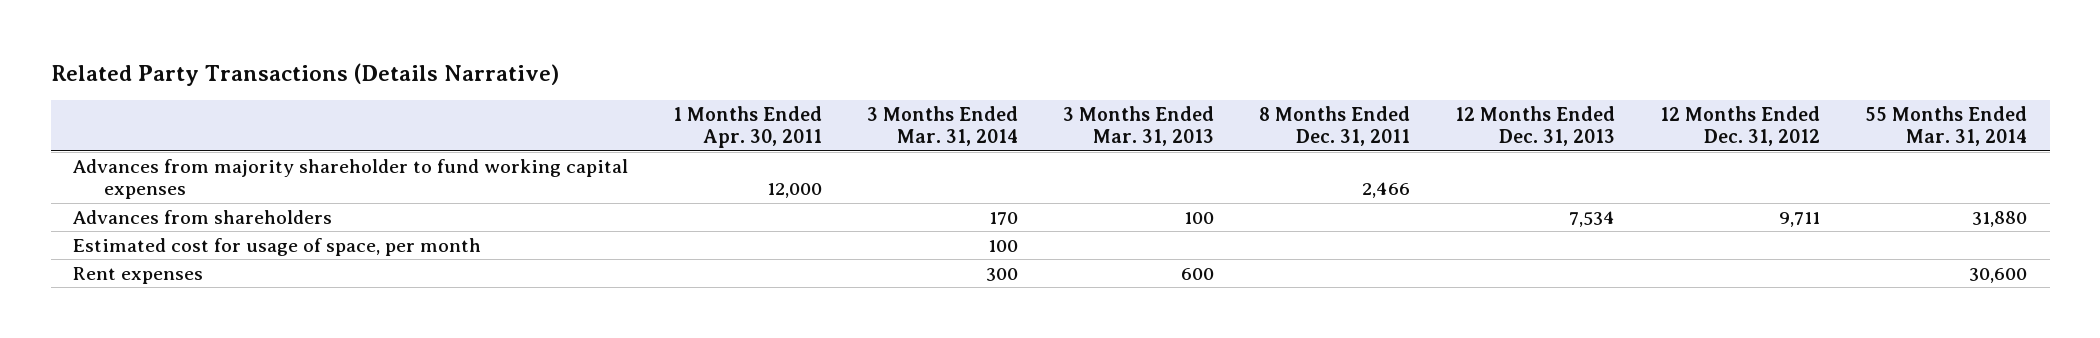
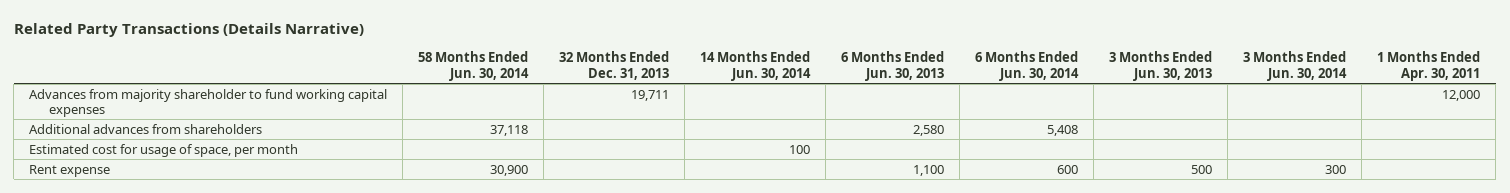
- | 1 Months Ended Apr. 30, 2011 | 3 Months Ended Mar. 31, 2014 | 3 Months Ended Mar. 31, 2013 | 8 Months Ended Dec. 31, 2011 | 12 Months Ended Dec. 31, 2013 | 12 Months Ended Dec. 31, 2012 | 55 Months Ended Mar. 31, 2014
+ | 58 Months Ended Jun. 30, 2014 | 32 Months Ended Dec. 31, 2013 | 14 Months Ended Jun. 30, 2014 | 6 Months Ended Jun. 30, 2013 | 6 Months Ended Jun. 30, 2014 | 3 Months Ended Jun. 30, 2013 | 3 Months Ended Jun. 30, 2014 | 1 Months Ended Apr. 30, 2011
- Advances from shareholders | | 170 | 100 | | 7,534 | 9,711 | 31,880
+ Additional advances from shareholders | 37,118 | | | 2,580 | 5,408 | | |
- Rent expenses | | 300 | 600 | | | | 30,600
+ Rent expense | 30,900 | | | 1,100 | 600 | 500 | 300 |

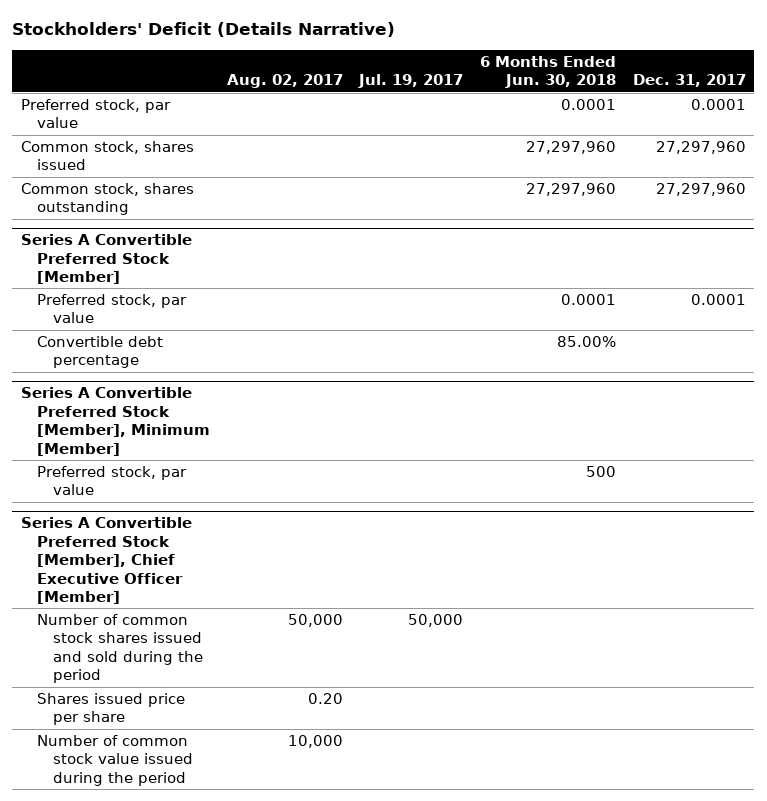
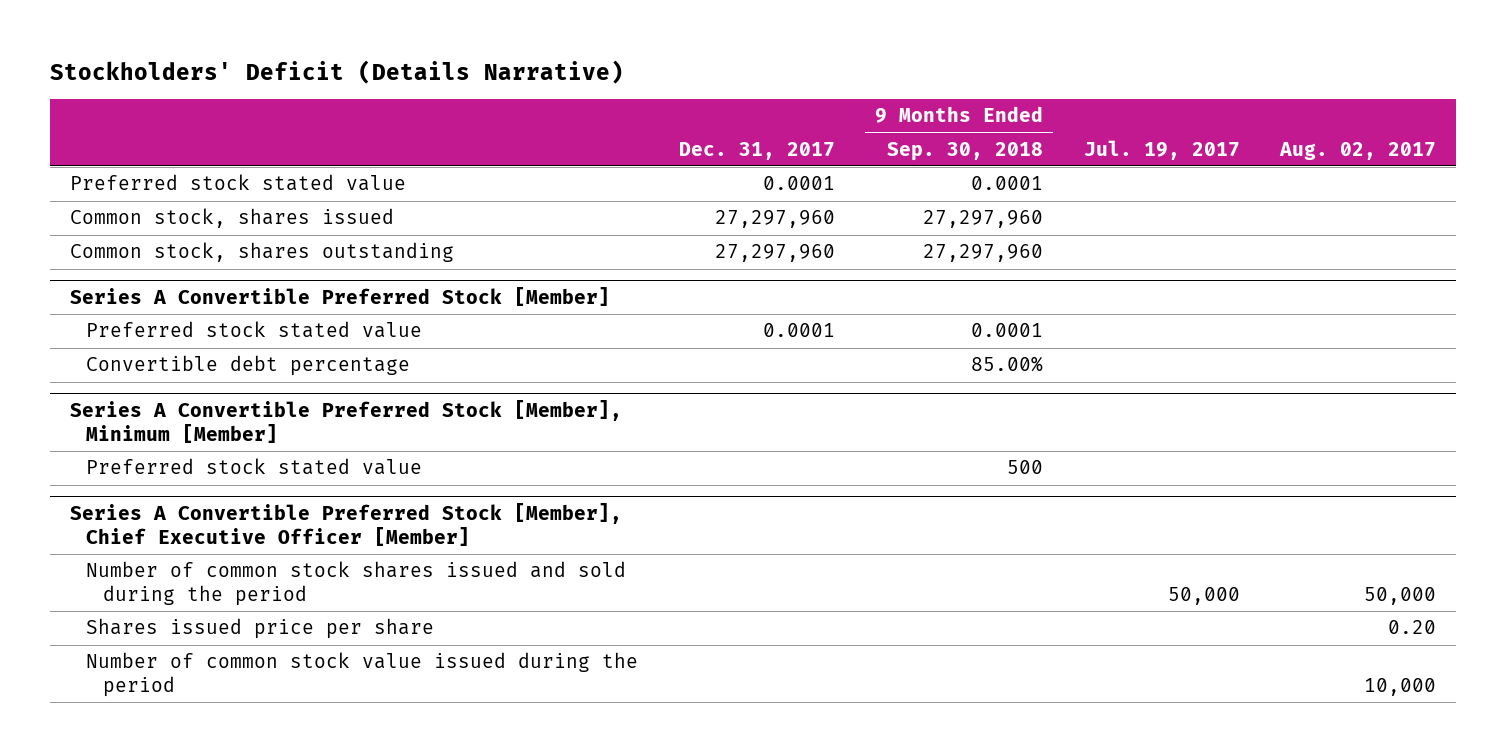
- | Aug. 02, 2017 | Jul. 19, 2017 | 6 Months Ended Jun. 30, 2018 | Dec. 31, 2017
+ | Dec. 31, 2017 | 9 Months Ended Sep. 30, 2018 | Jul. 19, 2017 | Aug. 02, 2017
- Preferred stock, par value | | | 0.0001 | 0.0001
+ Preferred stock stated value | 0.0001 | 0.0001 | |
@ Series A Convertible Preferred Stock [Member]
- Preferred stock, par value | | | 0.0001 | 0.0001
+ Preferred stock stated value | 0.0001 | 0.0001 | |
@ Series A Convertible Preferred Stock [Member], Minimum [Member]
- Preferred stock, par value | | | 500 |
+ Preferred stock stated value | | 500 | |

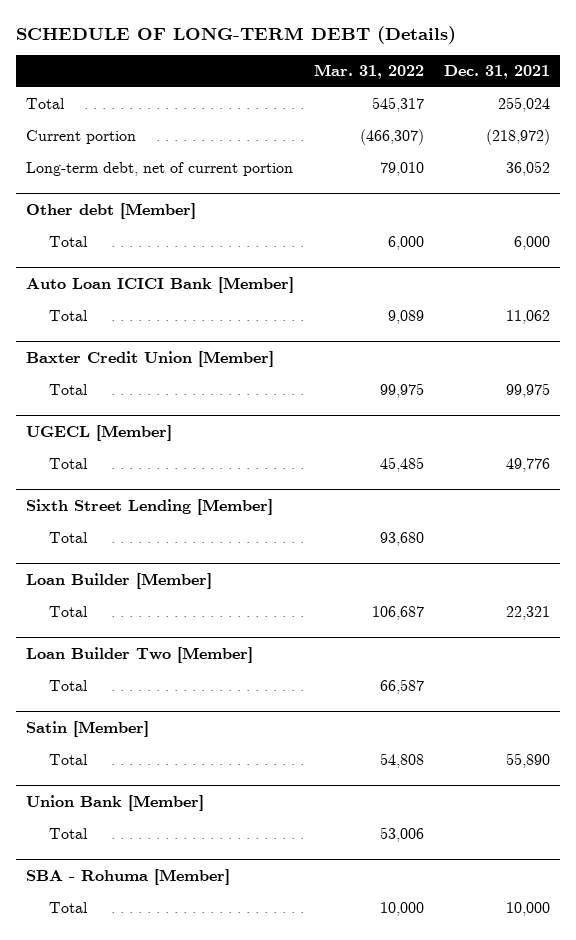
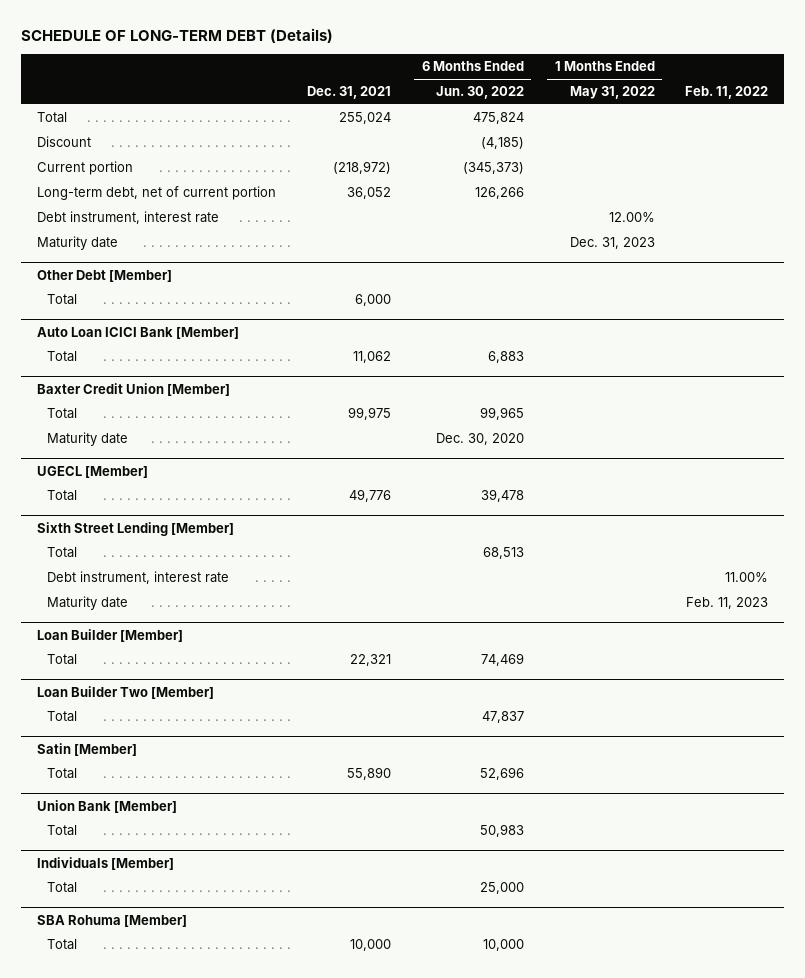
- | Mar. 31, 2022 | Dec. 31, 2021
+ | Dec. 31, 2021 | 6 Months Ended Jun. 30, 2022 | 1 Months Ended May 31, 2022 | Feb. 11, 2022
+ Discount | | (4,185) | |
- Other debt [Member]
+ Debt instrument, interest rate | | | 12.00% |
+ Maturity date | | | Dec. 31, 2023 |
+ Other Debt [Member]
@ Baxter Credit Union [Member]
+ Maturity date | | Dec. 30, 2020 | |
@ Sixth Street Lending [Member]
+ Debt instrument, interest rate | | | | 11.00%
+ Maturity date | | | | Feb. 11, 2023
- SBA - Rohuma [Member]
+ Individuals [Member]
+ Total | | 25,000 | |
+ SBA Rohuma [Member]

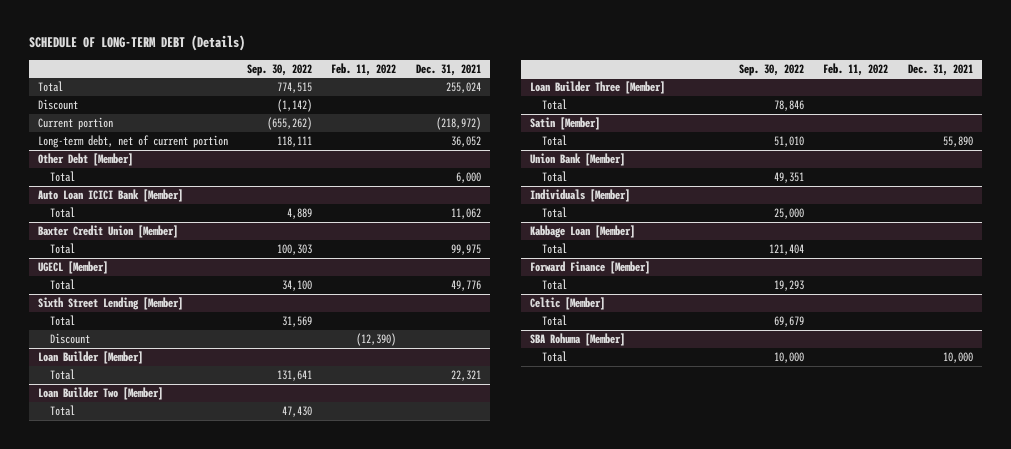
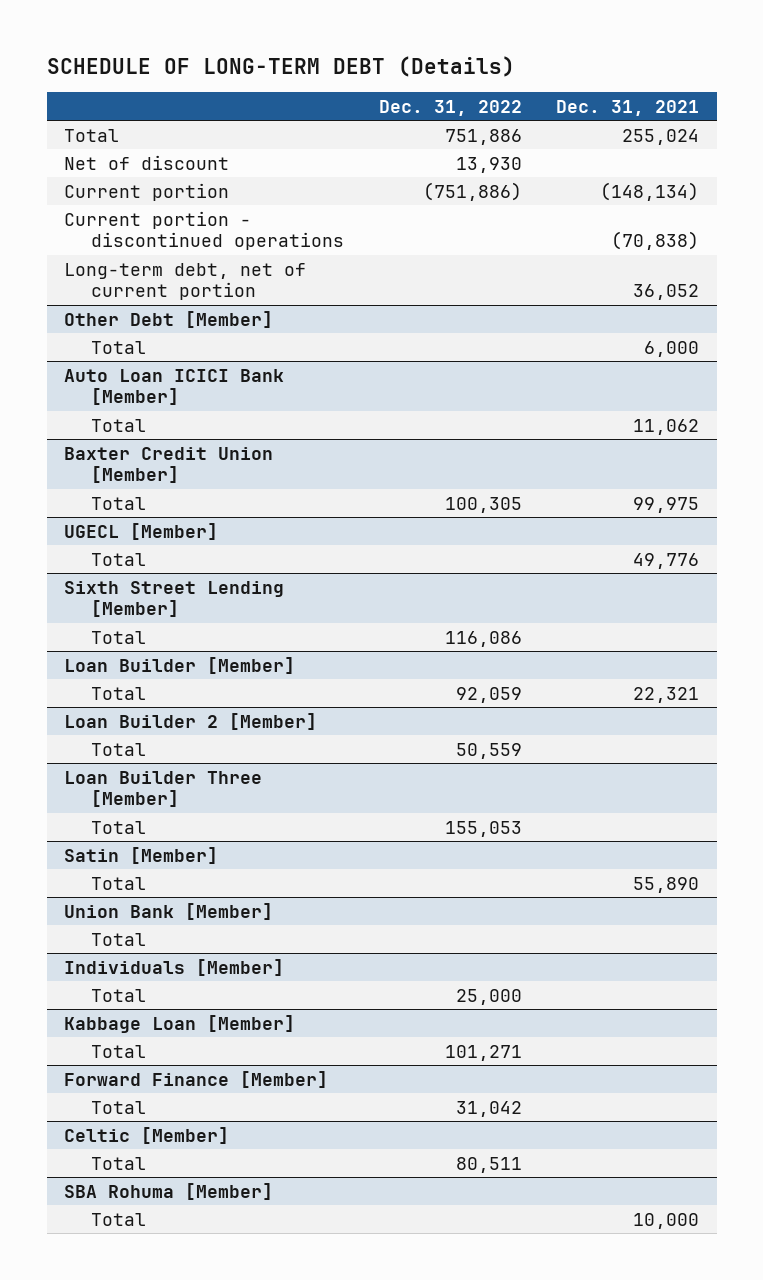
- | Sep. 30, 2022 | Feb. 11, 2022 | Dec. 31, 2021
+ | Dec. 31, 2022 | Dec. 31, 2021
- Discount | (1,142) | |
- Current portion | (655,262) | | (218,972)
+ Net of discount | 13,930 |
+ Current portion | (751,886) | (148,134)
+ Current portion - discontinued operations | | (70,838)
@ Sixth Street Lending [Member]
- Discount | | (12,390) |
- Loan Builder Two [Member]
+ Loan Builder 2 [Member]

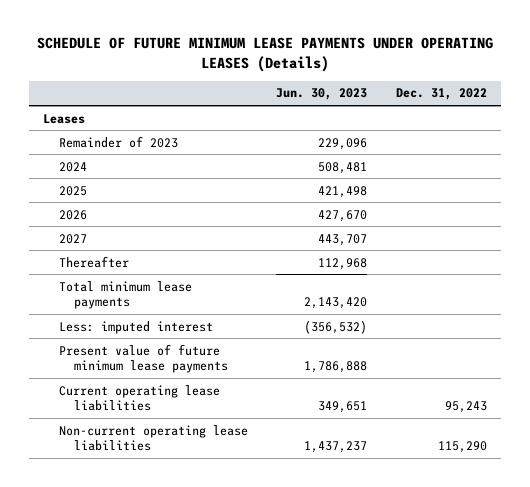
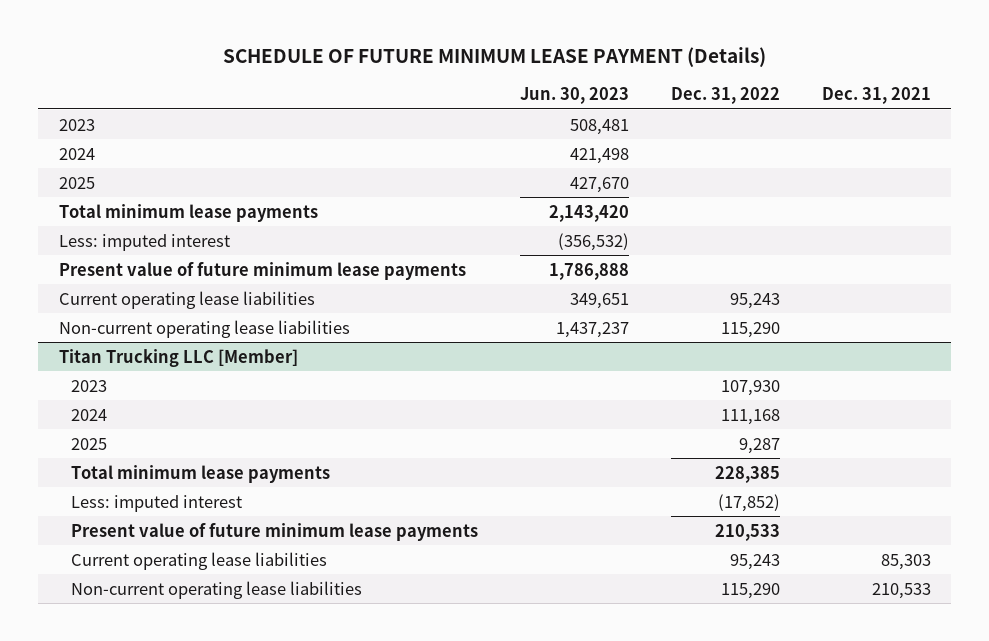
- SCHEDULE OF FUTURE MINIMUM LEASE PAYMENTS UNDER OPERATING LEASES (Details)
+ SCHEDULE OF FUTURE MINIMUM LEASE PAYMENT (Details)
- | Jun. 30, 2023 | Dec. 31, 2022
+ | Jun. 30, 2023 | Dec. 31, 2022 | Dec. 31, 2021
- Leases
- Remainder of 2023 | 229,096 |
- 2024 | 508,481 |
- 2025 | 421,498 |
- 2026 | 427,670 |
- 2027 | 443,707 |
- Thereafter | 112,968 |
+ 2023 | 508,481 | |
+ 2024 | 421,498 | |
+ 2025 | 427,670 | |
+ Titan Trucking LLC [Member]
+ 2023 | | 107,930 |
+ 2024 | | 111,168 |
+ 2025 | | 9,287 |
+ Total minimum lease payments | | 228,385 |
+ Less: imputed interest | | (17,852) |
+ Present value of future minimum lease payments | | 210,533 |
+ Current operating lease liabilities | | 95,243 | 85,303
+ Non-current operating lease liabilities | | 115,290 | 210,533

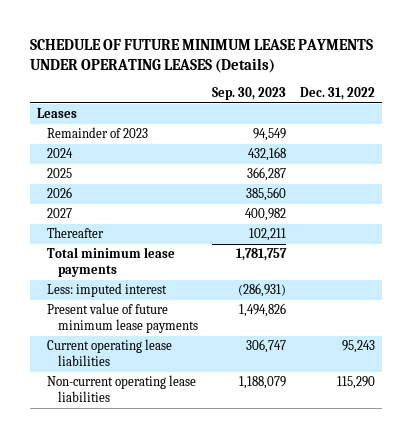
- SCHEDULE OF FUTURE MINIMUM LEASE PAYMENT (Details)
+ SCHEDULE OF FUTURE MINIMUM LEASE PAYMENTS UNDER OPERATING LEASES (Details)
- | Jun. 30, 2023 | Dec. 31, 2022 | Dec. 31, 2021
+ | Sep. 30, 2023 | Dec. 31, 2022
- 2023 | 508,481 | |
+ Leases
+ Remainder of 2023 | 94,549 |
+ 2026 | 385,560 |
+ 2027 | 400,982 |
+ Thereafter | 102,211 |
- Titan Trucking LLC [Member]
- 2023 | | 107,930 |
- 2024 | | 111,168 |
- 2025 | | 9,287 |
- Total minimum lease payments | | 228,385 |
- Less: imputed interest | | (17,852) |
- Present value of future minimum lease payments | | 210,533 |
- Current operating lease liabilities | | 95,243 | 85,303
- Non-current operating lease liabilities | | 115,290 | 210,533

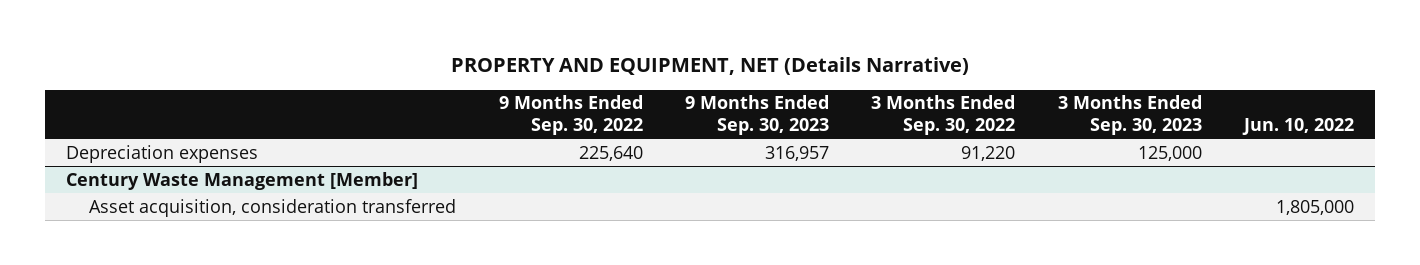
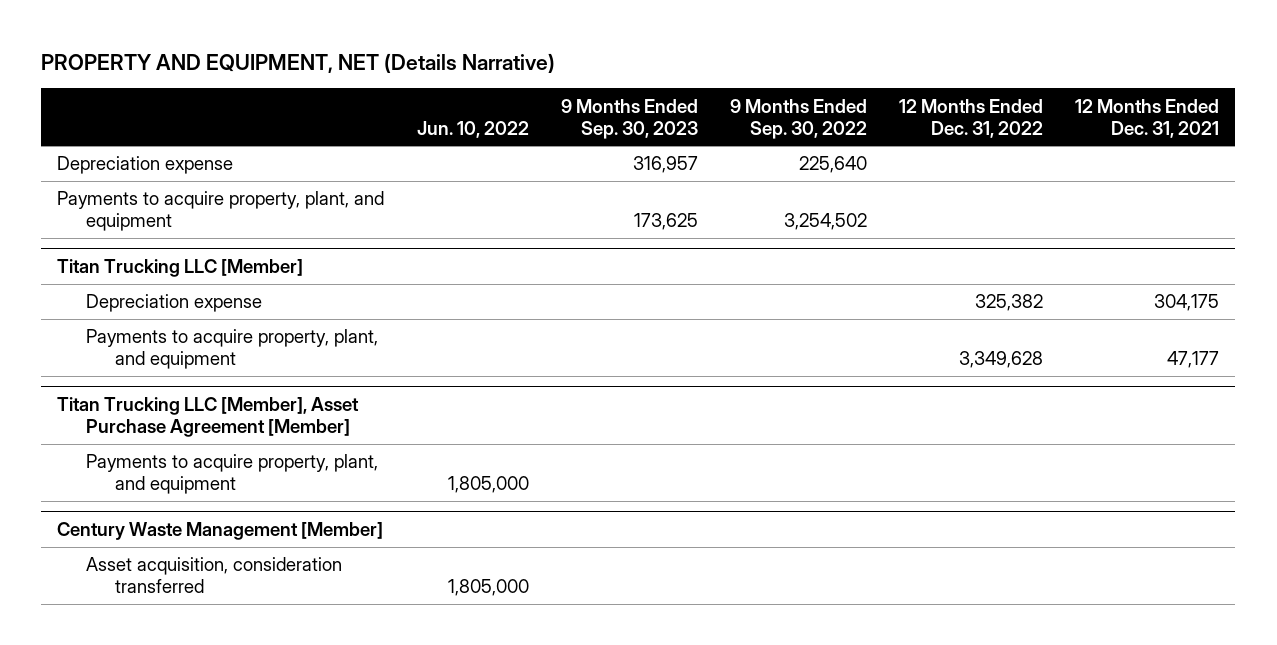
- | 9 Months Ended Sep. 30, 2022 | 9 Months Ended Sep. 30, 2023 | 3 Months Ended Sep. 30, 2022 | 3 Months Ended Sep. 30, 2023 | Jun. 10, 2022
+ | Jun. 10, 2022 | 9 Months Ended Sep. 30, 2023 | 9 Months Ended Sep. 30, 2022 | 12 Months Ended Dec. 31, 2022 | 12 Months Ended Dec. 31, 2021
- Depreciation expenses | 225,640 | 316,957 | 91,220 | 125,000 |
+ Depreciation expense | | 316,957 | 225,640 | |
+ Payments to acquire property, plant, and equipment | | 173,625 | 3,254,502 | |
+ Titan Trucking LLC [Member]
+ Depreciation expense | | | | 325,382 | 304,175
+ Payments to acquire property, plant, and equipment | | | | 3,349,628 | 47,177
+ Titan Trucking LLC [Member], Asset Purchase Agreement [Member]
+ Payments to acquire property, plant, and equipment | 1,805,000 | | | |

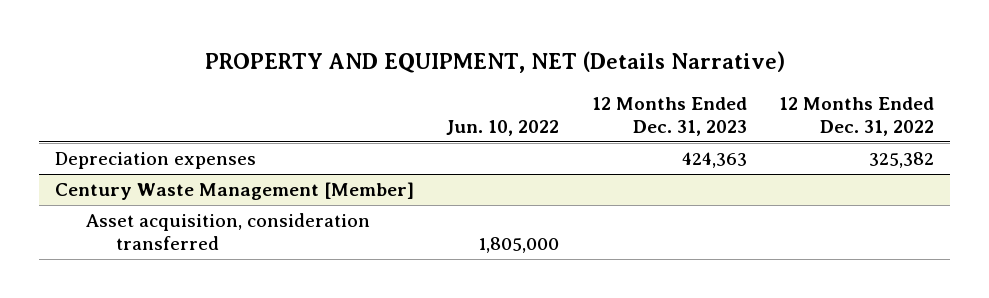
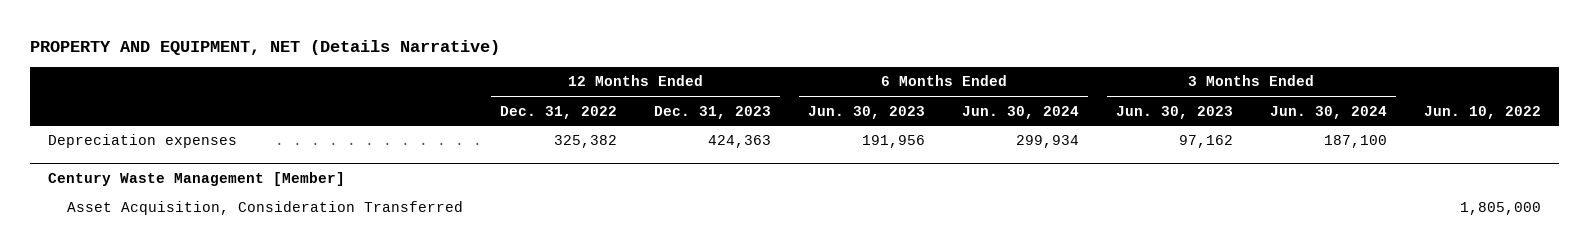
- | Jun. 10, 2022 | 12 Months Ended Dec. 31, 2023 | 12 Months Ended Dec. 31, 2022
+ | 12 Months Ended Dec. 31, 2022 | 12 Months Ended Dec. 31, 2023 | 6 Months Ended Jun. 30, 2023 | 6 Months Ended Jun. 30, 2024 | 3 Months Ended Jun. 30, 2023 | 3 Months Ended Jun. 30, 2024 | Jun. 10, 2022
@ Century Waste Management [Member]
- Asset acquisition, consideration transferred | 1,805,000 | |
+ Asset Acquisition, Consideration Transferred | | | | | | | 1,805,000

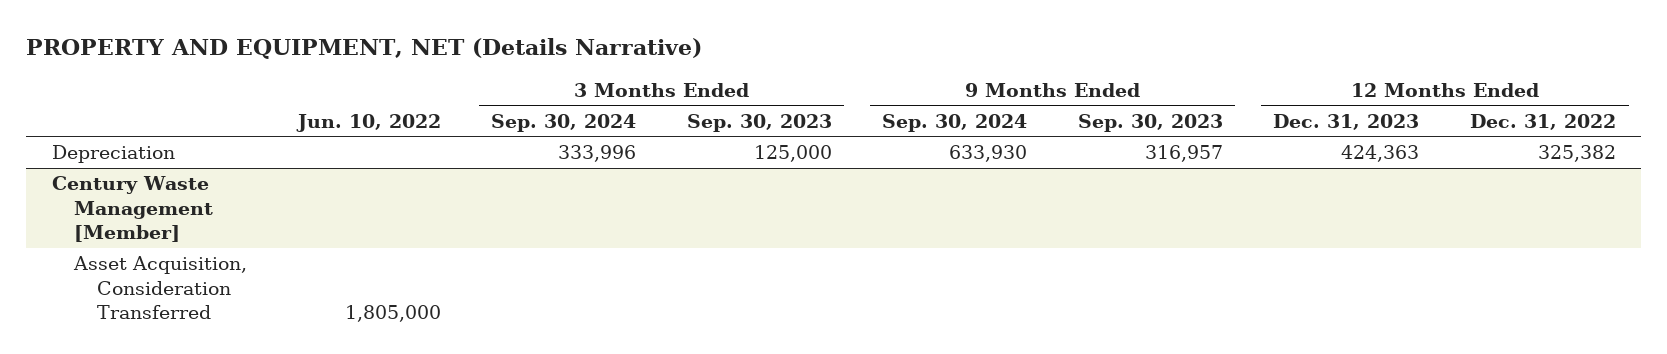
- | 12 Months Ended Dec. 31, 2022 | 12 Months Ended Dec. 31, 2023 | 6 Months Ended Jun. 30, 2023 | 6 Months Ended Jun. 30, 2024 | 3 Months Ended Jun. 30, 2023 | 3 Months Ended Jun. 30, 2024 | Jun. 10, 2022
+ | Jun. 10, 2022 | 3 Months Ended Sep. 30, 2024 | 3 Months Ended Sep. 30, 2023 | 9 Months Ended Sep. 30, 2024 | 9 Months Ended Sep. 30, 2023 | 12 Months Ended Dec. 31, 2023 | 12 Months Ended Dec. 31, 2022
- Depreciation expenses | 325,382 | 424,363 | 191,956 | 299,934 | 97,162 | 187,100 |
+ Depreciation | | 333,996 | 125,000 | 633,930 | 316,957 | 424,363 | 325,382

